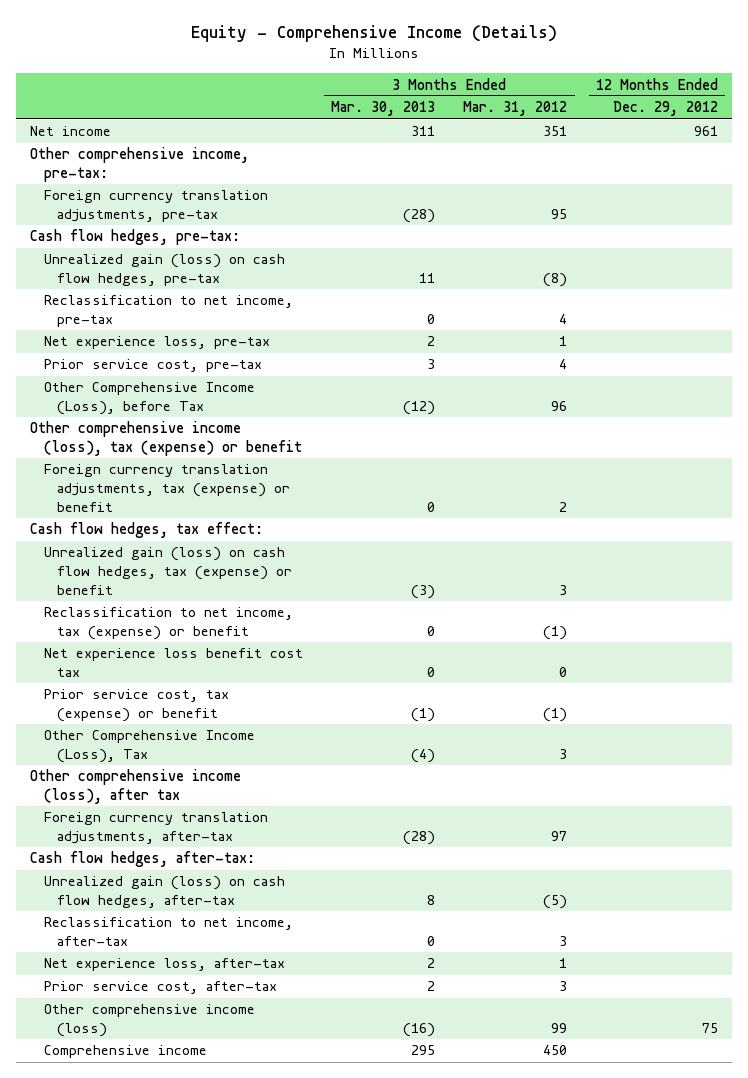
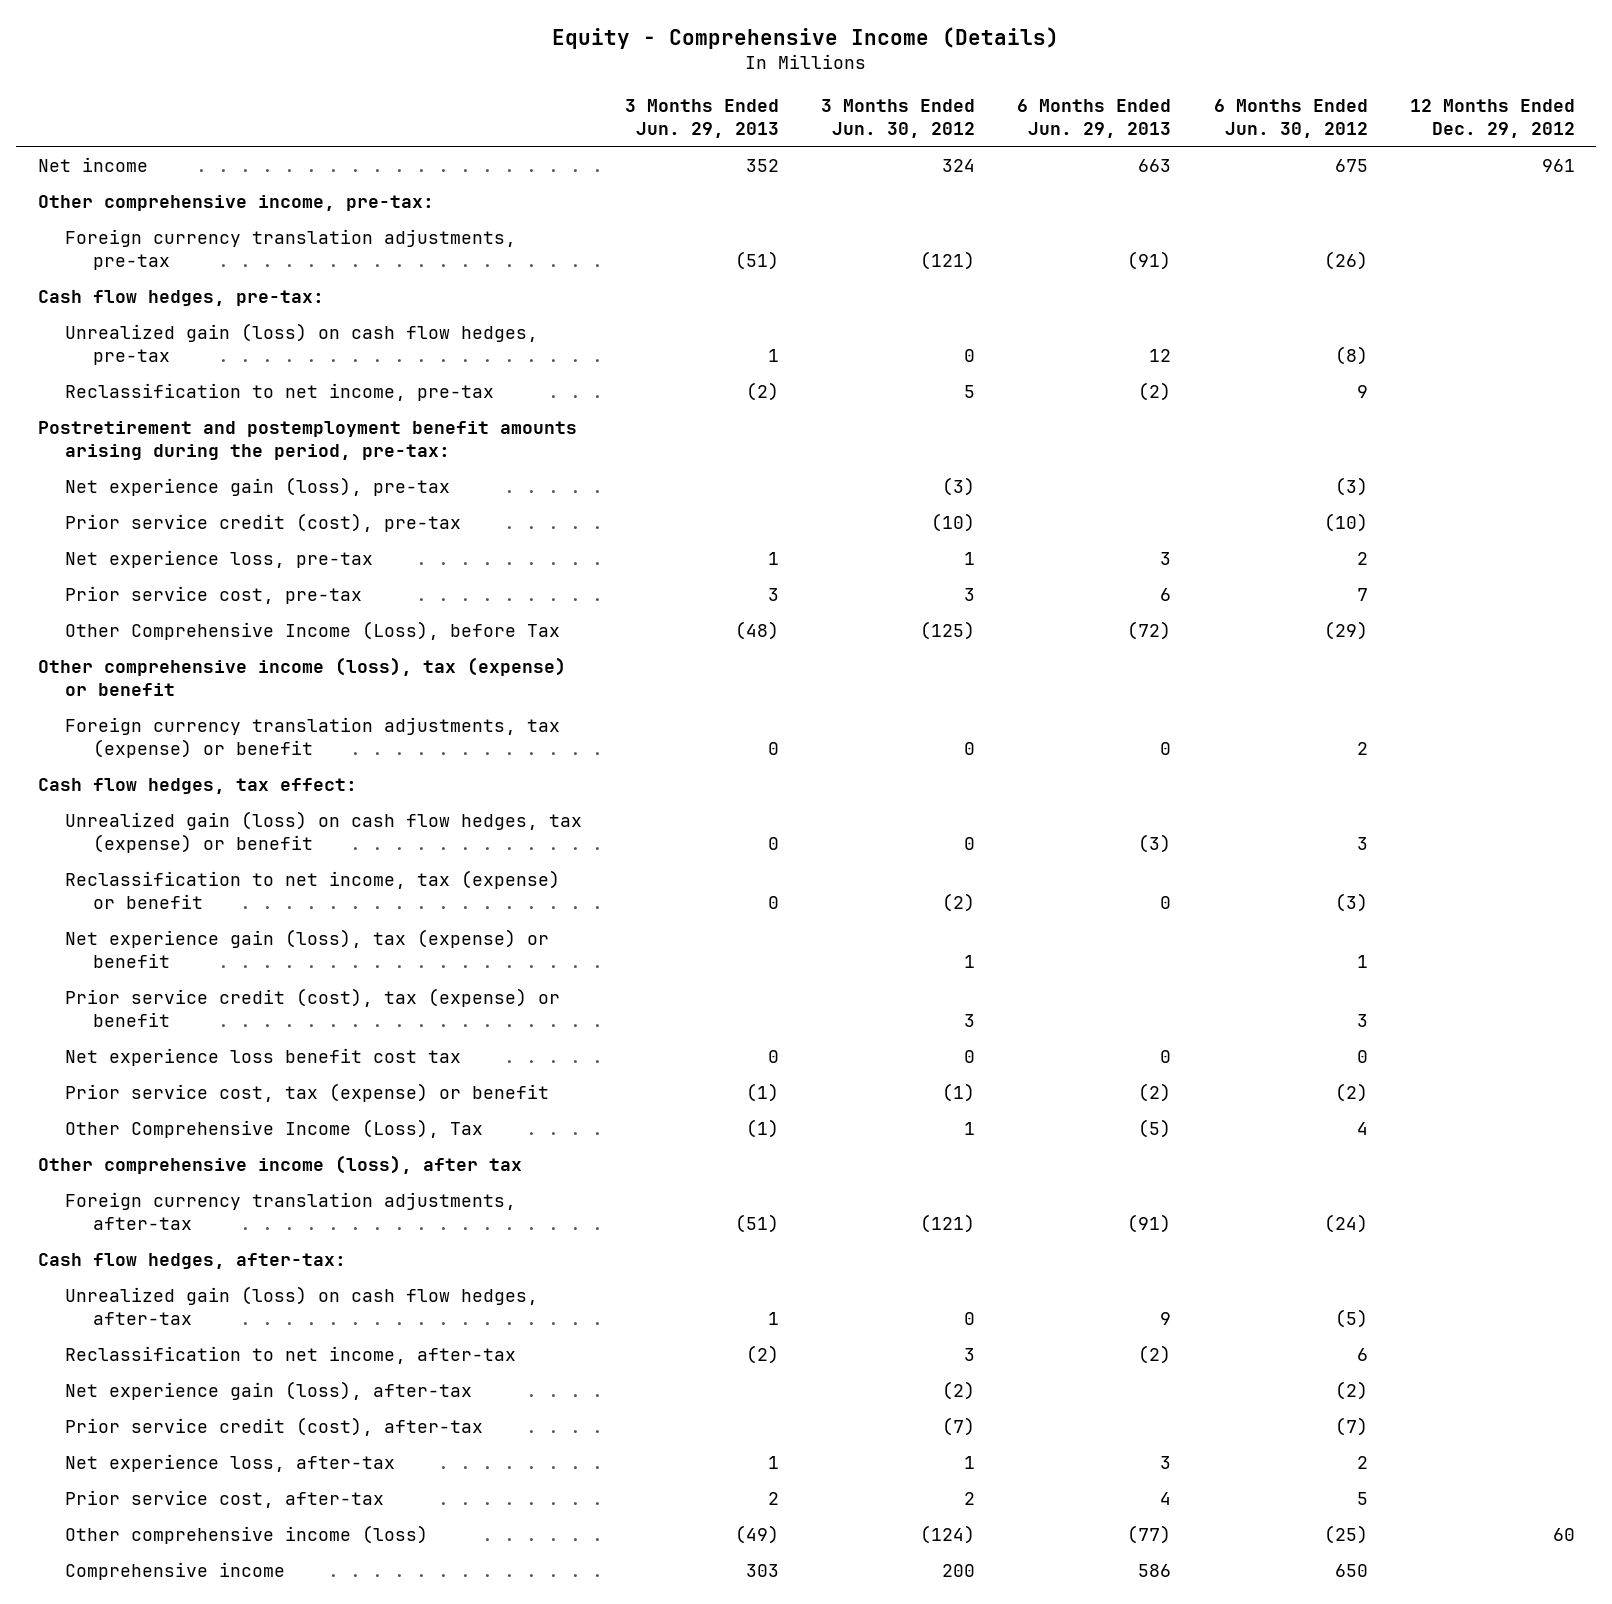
- | 3 Months Ended Mar. 30, 2013 | 3 Months Ended Mar. 31, 2012 | 12 Months Ended Dec. 29, 2012
+ | 3 Months Ended Jun. 29, 2013 | 3 Months Ended Jun. 30, 2012 | 6 Months Ended Jun. 29, 2013 | 6 Months Ended Jun. 30, 2012 | 12 Months Ended Dec. 29, 2012
+ Postretirement and postemployment benefit amounts arising during the period, pre-tax:
+ Net experience gain (loss), pre-tax | | (3) | | (3) |
+ Prior service credit (cost), pre-tax | | (10) | | (10) |
+ Net experience gain (loss), tax (expense) or benefit | | 1 | | 1 |
+ Prior service credit (cost), tax (expense) or benefit | | 3 | | 3 |
+ Net experience gain (loss), after-tax | | (2) | | (2) |
+ Prior service credit (cost), after-tax | | (7) | | (7) |
- Other comprehensive income (loss) | (16) | 99 | 75
+ Other comprehensive income (loss) | (49) | (124) | (77) | (25) | 60

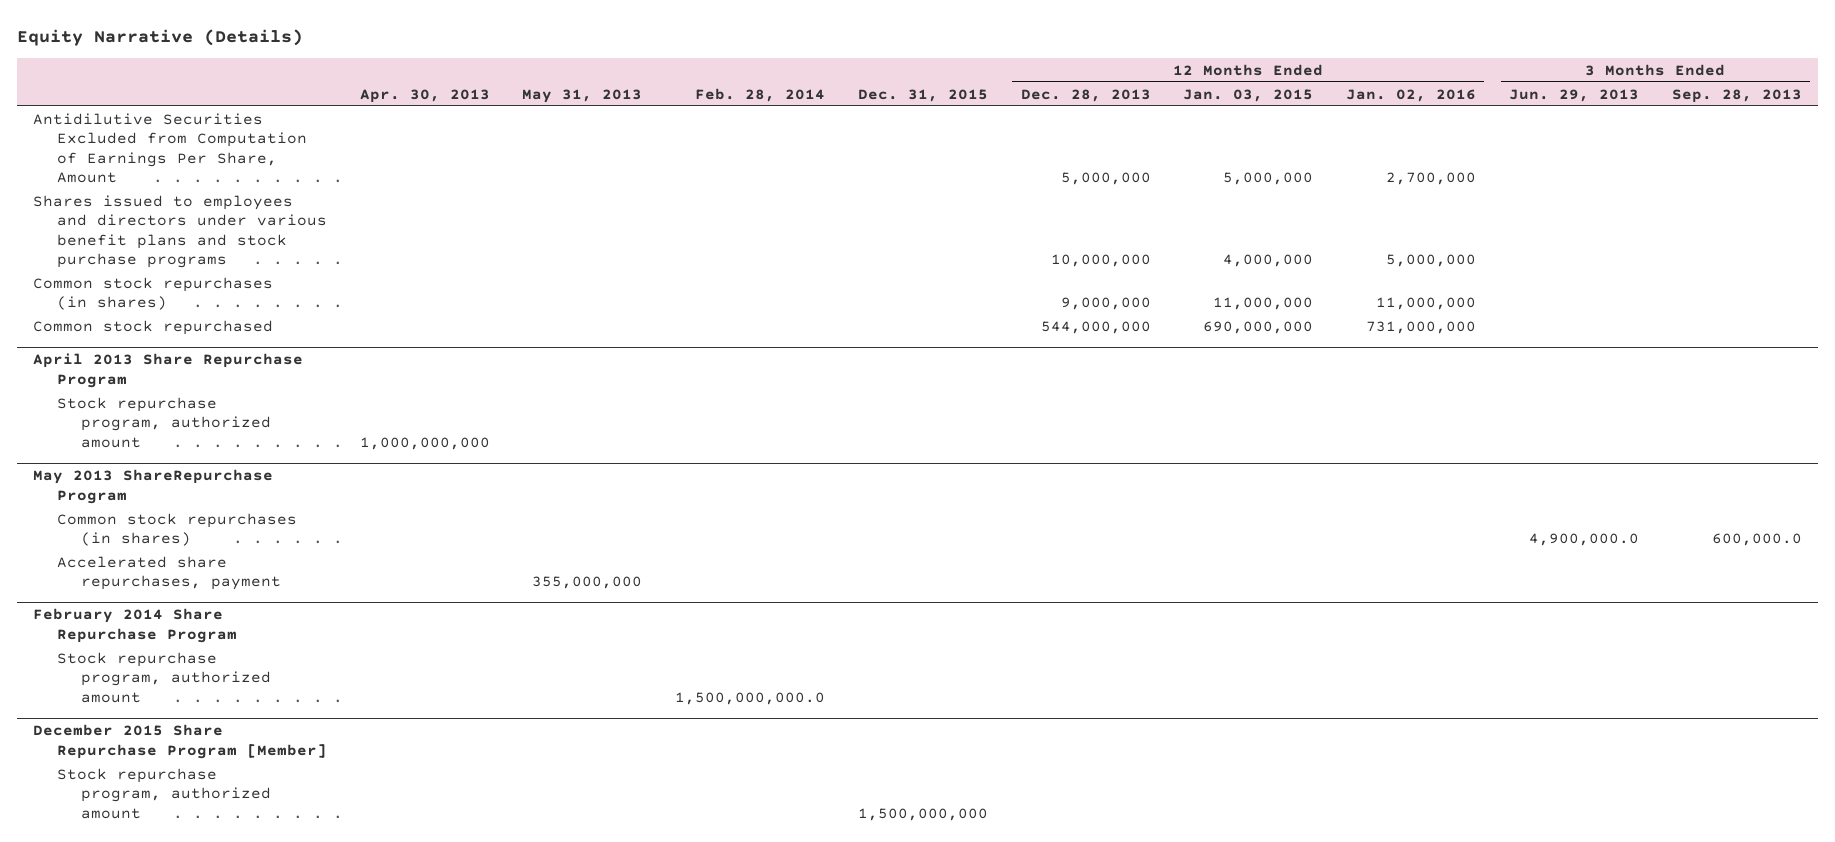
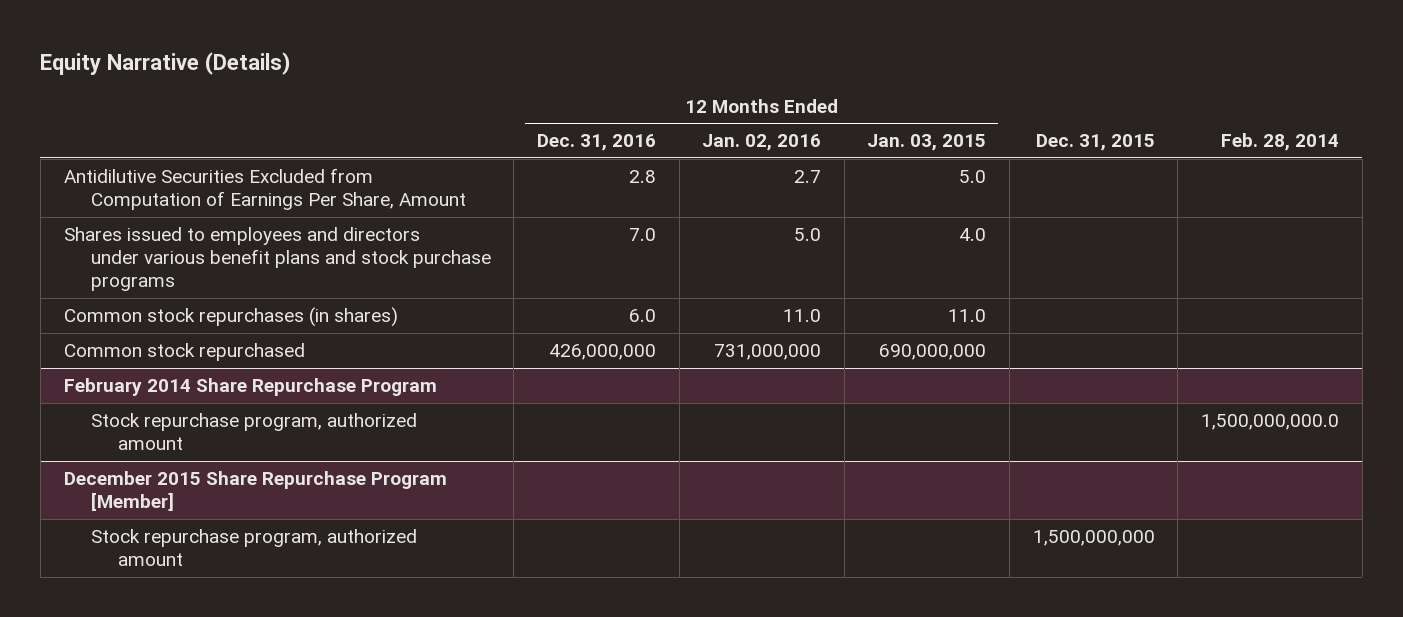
- | Apr. 30, 2013 | May 31, 2013 | Feb. 28, 2014 | Dec. 31, 2015 | 12 Months Ended Dec. 28, 2013 | 12 Months Ended Jan. 03, 2015 | 12 Months Ended Jan. 02, 2016 | 3 Months Ended Jun. 29, 2013 | 3 Months Ended Sep. 28, 2013
+ | 12 Months Ended Dec. 31, 2016 | 12 Months Ended Jan. 02, 2016 | 12 Months Ended Jan. 03, 2015 | Dec. 31, 2015 | Feb. 28, 2014
- Antidilutive Securities Excluded from Computation of Earnings Per Share, Amount | | | | | 5,000,000 | 5,000,000 | 2,700,000 | |
- Shares issued to employees and directors under various benefit plans and stock purchase programs | | | | | 10,000,000 | 4,000,000 | 5,000,000 | |
- Common stock repurchases (in shares) | | | | | 9,000,000 | 11,000,000 | 11,000,000 | |
+ Antidilutive Securities Excluded from Computation of Earnings Per Share, Amount | 2.8 | 2.7 | 5.0 | |
+ Shares issued to employees and directors under various benefit plans and stock purchase programs | 7.0 | 5.0 | 4.0 | |
+ Common stock repurchases (in shares) | 6.0 | 11.0 | 11.0 | |
- April 2013 Share Repurchase Program
- Stock repurchase program, authorized amount | 1,000,000,000 | | | | | | | |
- May 2013 ShareRepurchase Program
- Common stock repurchases (in shares) | | | | | | | | 4,900,000.0 | 600,000.0
- Accelerated share repurchases, payment | | 355,000,000 | | | | | | |

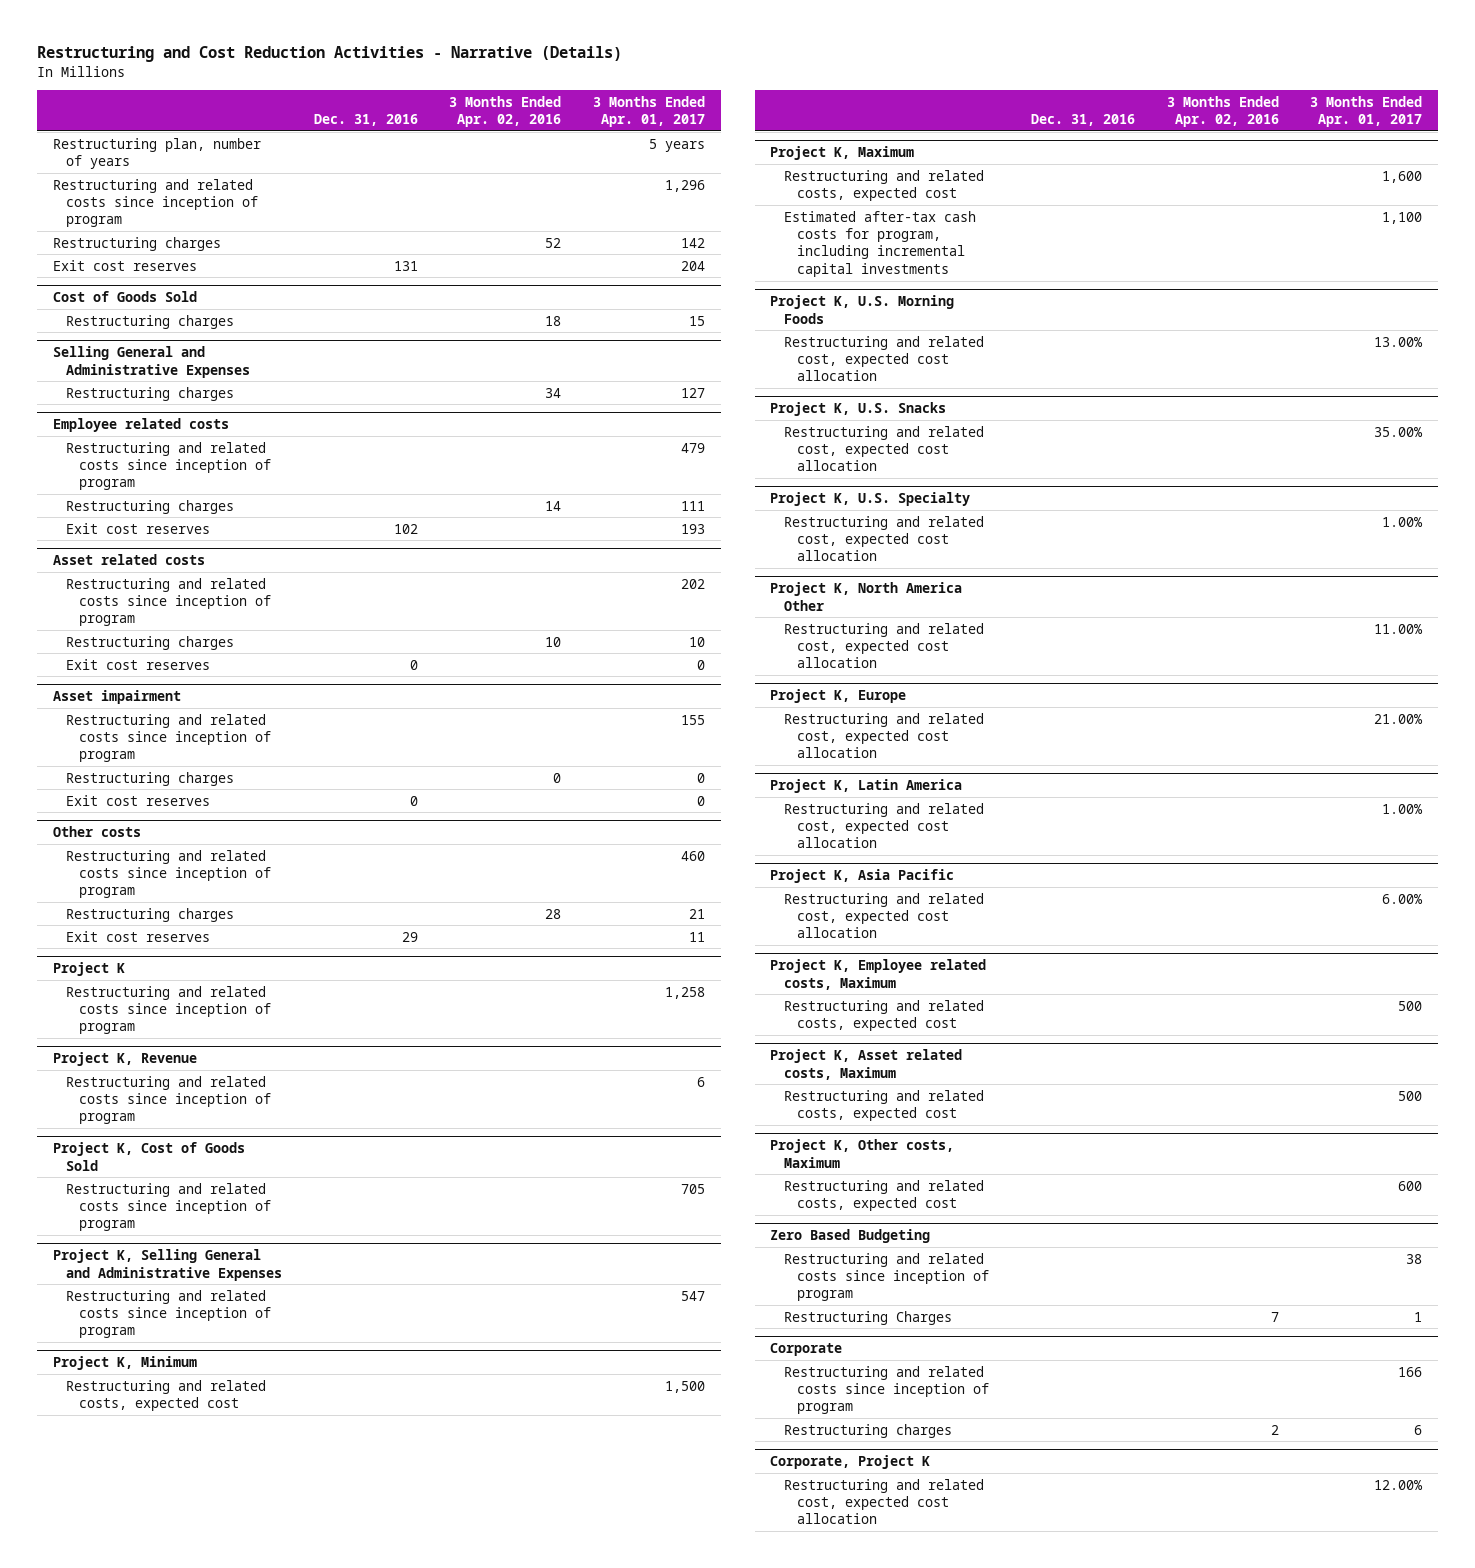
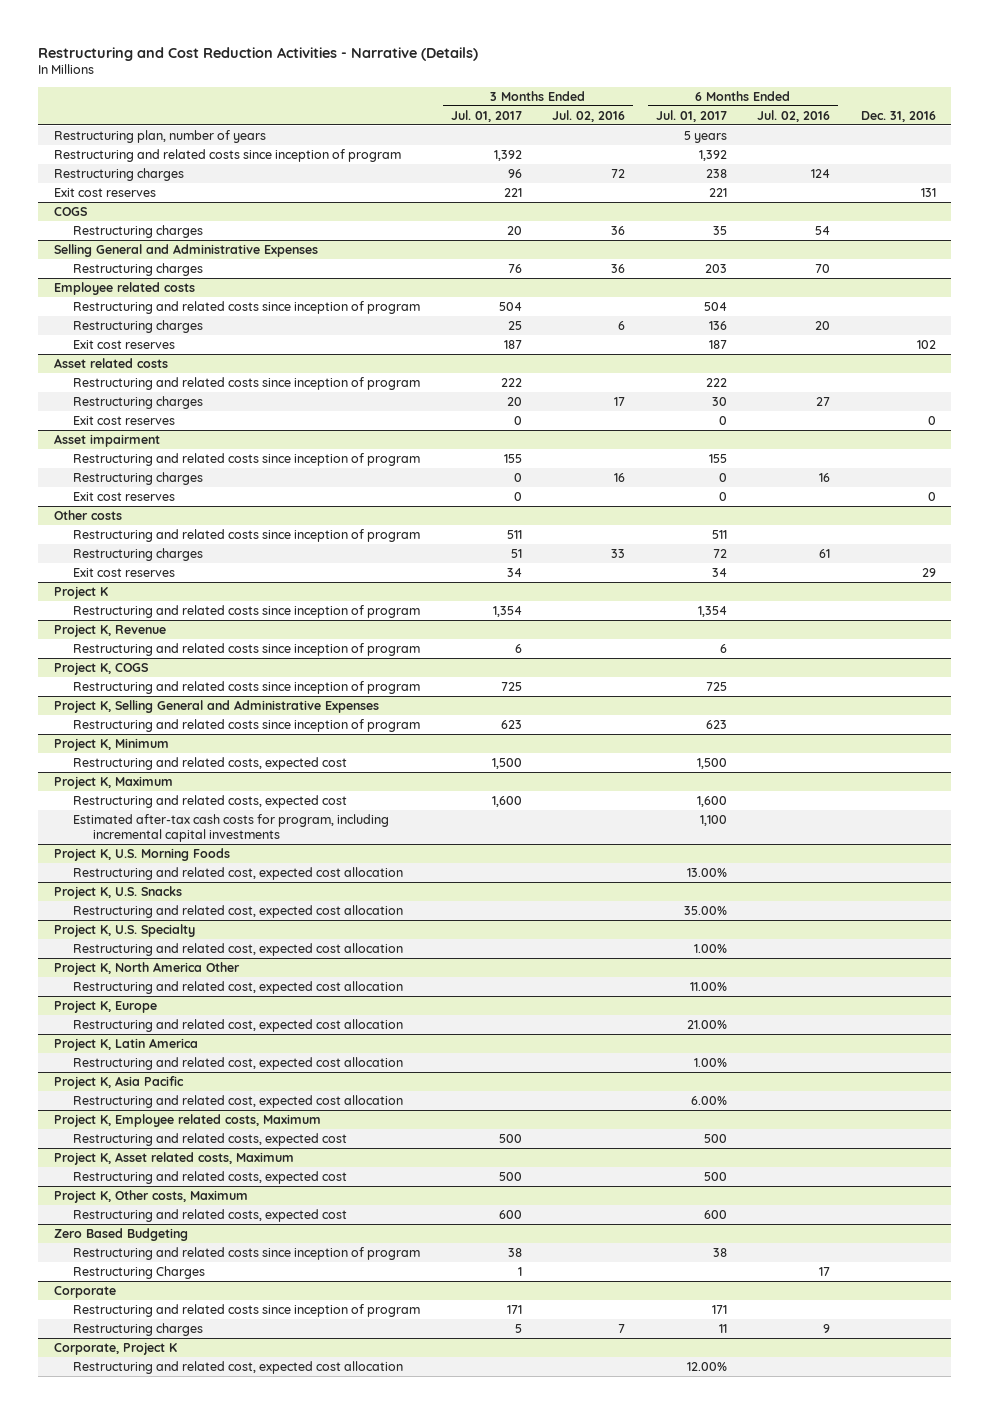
- | Dec. 31, 2016 | 3 Months Ended Apr. 02, 2016 | 3 Months Ended Apr. 01, 2017
+ | 3 Months Ended Jul. 01, 2017 | 3 Months Ended Jul. 02, 2016 | 6 Months Ended Jul. 01, 2017 | 6 Months Ended Jul. 02, 2016 | Dec. 31, 2016
- Cost of Goods Sold
+ COGS
- Project K, Cost of Goods Sold
- Restructuring and related costs since inception of program | | | 705
+ Project K, COGS
+ Restructuring and related costs since inception of program | 725 | | 725 | |

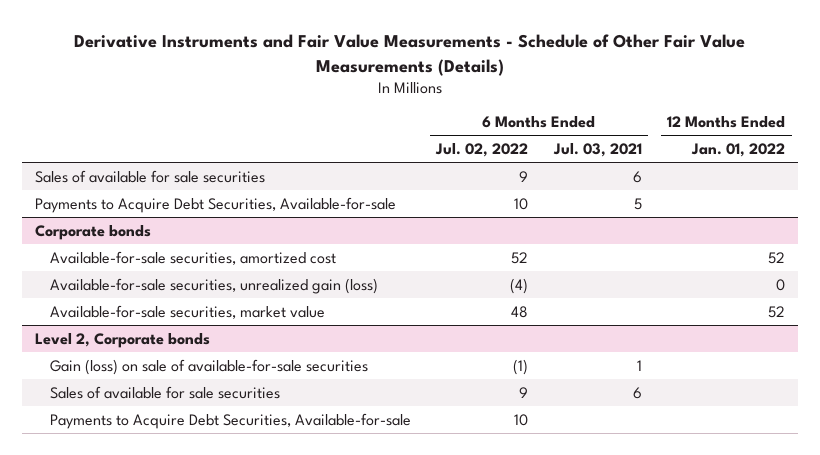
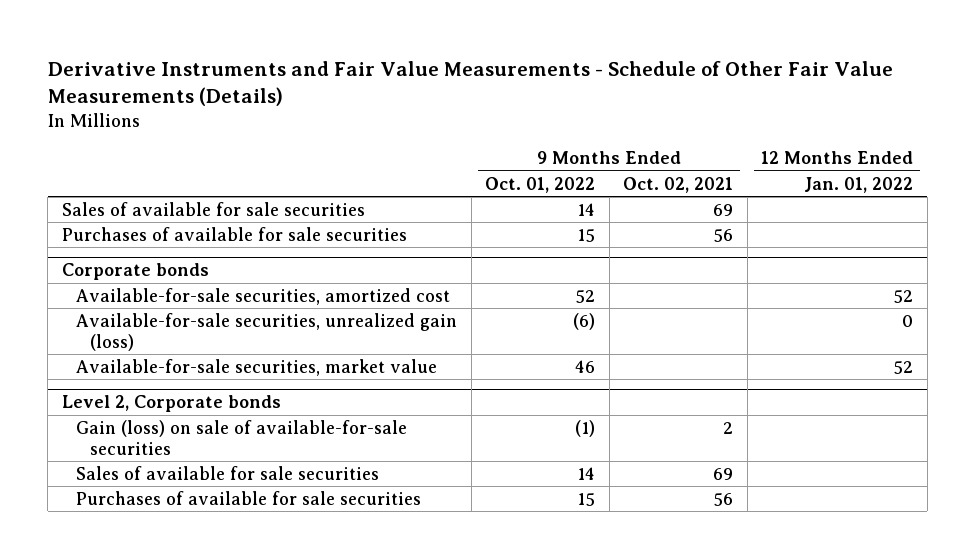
- | 6 Months Ended Jul. 02, 2022 | 6 Months Ended Jul. 03, 2021 | 12 Months Ended Jan. 01, 2022
+ | 9 Months Ended Oct. 01, 2022 | 9 Months Ended Oct. 02, 2021 | 12 Months Ended Jan. 01, 2022
- Payments to Acquire Debt Securities, Available-for-sale | 10 | 5 |
+ Purchases of available for sale securities | 15 | 56 |
@ Level 2, Corporate bonds
- Payments to Acquire Debt Securities, Available-for-sale | 10 | |
+ Purchases of available for sale securities | 15 | 56 |

